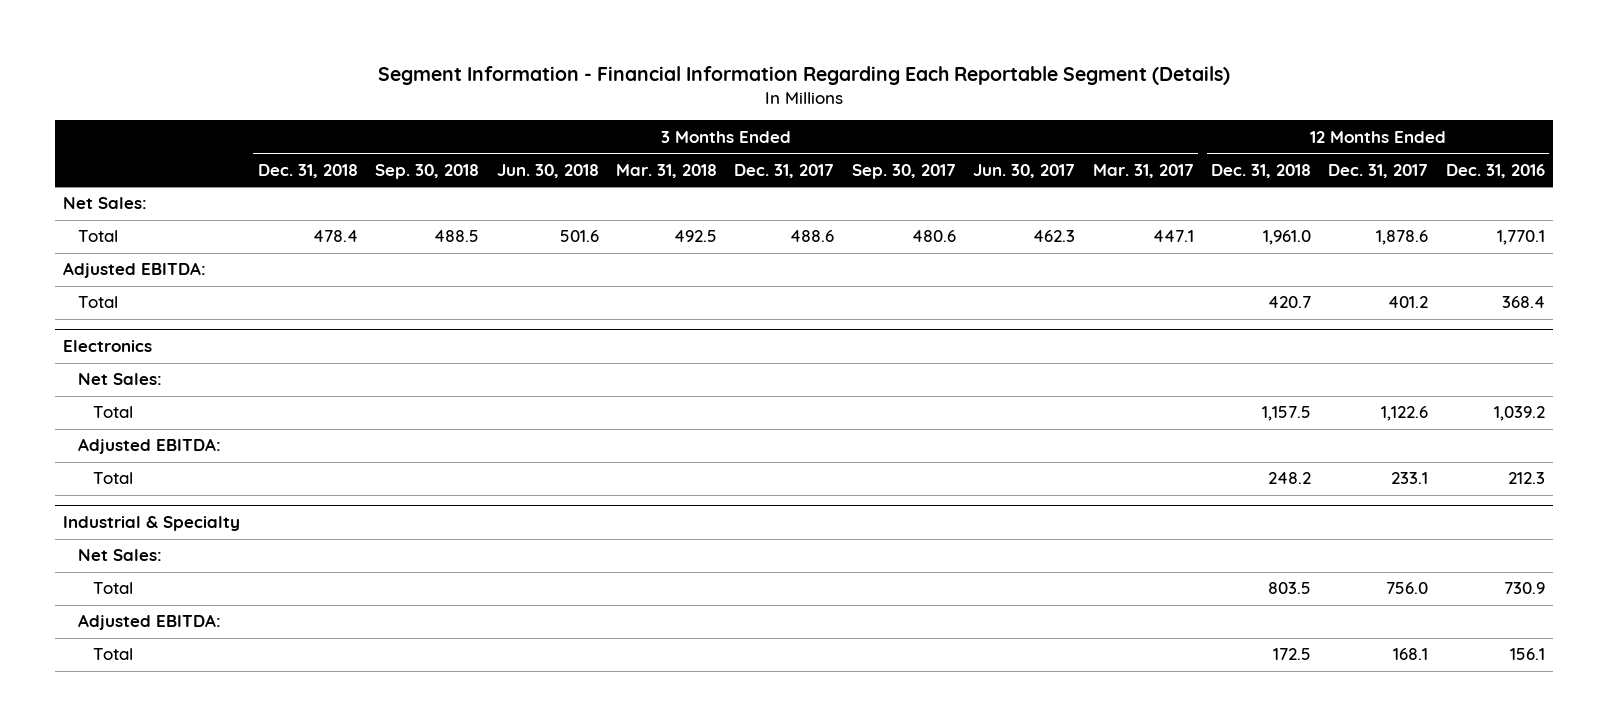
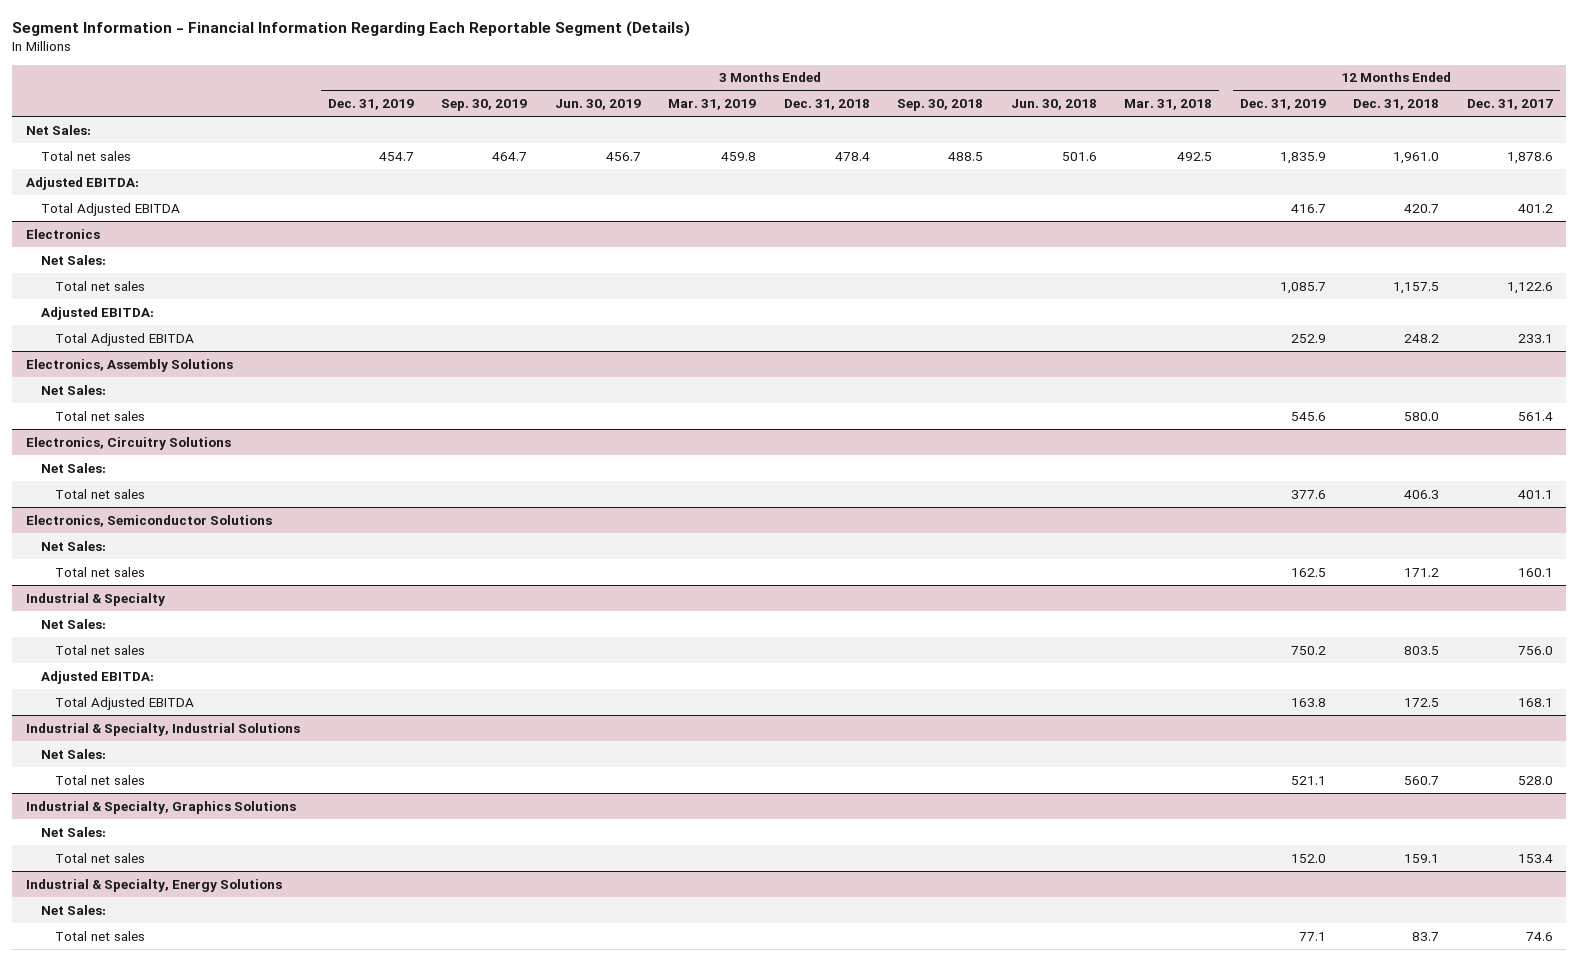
- | 3 Months Ended Dec. 31, 2018 | 3 Months Ended Sep. 30, 2018 | 3 Months Ended Jun. 30, 2018 | 3 Months Ended Mar. 31, 2018 | 3 Months Ended Dec. 31, 2017 | 3 Months Ended Sep. 30, 2017 | 3 Months Ended Jun. 30, 2017 | 3 Months Ended Mar. 31, 2017 | 12 Months Ended Dec. 31, 2018 | 12 Months Ended Dec. 31, 2017 | 12 Months Ended Dec. 31, 2016
+ | 3 Months Ended Dec. 31, 2019 | 3 Months Ended Sep. 30, 2019 | 3 Months Ended Jun. 30, 2019 | 3 Months Ended Mar. 31, 2019 | 3 Months Ended Dec. 31, 2018 | 3 Months Ended Sep. 30, 2018 | 3 Months Ended Jun. 30, 2018 | 3 Months Ended Mar. 31, 2018 | 12 Months Ended Dec. 31, 2019 | 12 Months Ended Dec. 31, 2018 | 12 Months Ended Dec. 31, 2017
- Total | 478.4 | 488.5 | 501.6 | 492.5 | 488.6 | 480.6 | 462.3 | 447.1 | 1,961.0 | 1,878.6 | 1,770.1
+ Total net sales | 454.7 | 464.7 | 456.7 | 459.8 | 478.4 | 488.5 | 501.6 | 492.5 | 1,835.9 | 1,961.0 | 1,878.6
- Total | | | | | | | | | 420.7 | 401.2 | 368.4
+ Total Adjusted EBITDA | | | | | | | | | 416.7 | 420.7 | 401.2
@ Electronics
- Total | | | | | | | | | 1,157.5 | 1,122.6 | 1,039.2
+ Total net sales | | | | | | | | | 1,085.7 | 1,157.5 | 1,122.6
- Total | | | | | | | | | 248.2 | 233.1 | 212.3
+ Total Adjusted EBITDA | | | | | | | | | 252.9 | 248.2 | 233.1
+ Electronics, Assembly Solutions
+ Net Sales:
+ Total net sales | | | | | | | | | 545.6 | 580.0 | 561.4
+ Electronics, Circuitry Solutions
+ Net Sales:
+ Total net sales | | | | | | | | | 377.6 | 406.3 | 401.1
+ Electronics, Semiconductor Solutions
+ Net Sales:
+ Total net sales | | | | | | | | | 162.5 | 171.2 | 160.1
@ Industrial & Specialty
- Total | | | | | | | | | 803.5 | 756.0 | 730.9
+ Total net sales | | | | | | | | | 750.2 | 803.5 | 756.0
- Total | | | | | | | | | 172.5 | 168.1 | 156.1
+ Total Adjusted EBITDA | | | | | | | | | 163.8 | 172.5 | 168.1
+ Industrial & Specialty, Industrial Solutions
+ Net Sales:
+ Total net sales | | | | | | | | | 521.1 | 560.7 | 528.0
+ Industrial & Specialty, Graphics Solutions
+ Net Sales:
+ Total net sales | | | | | | | | | 152.0 | 159.1 | 153.4
+ Industrial & Specialty, Energy Solutions
+ Net Sales:
+ Total net sales | | | | | | | | | 77.1 | 83.7 | 74.6

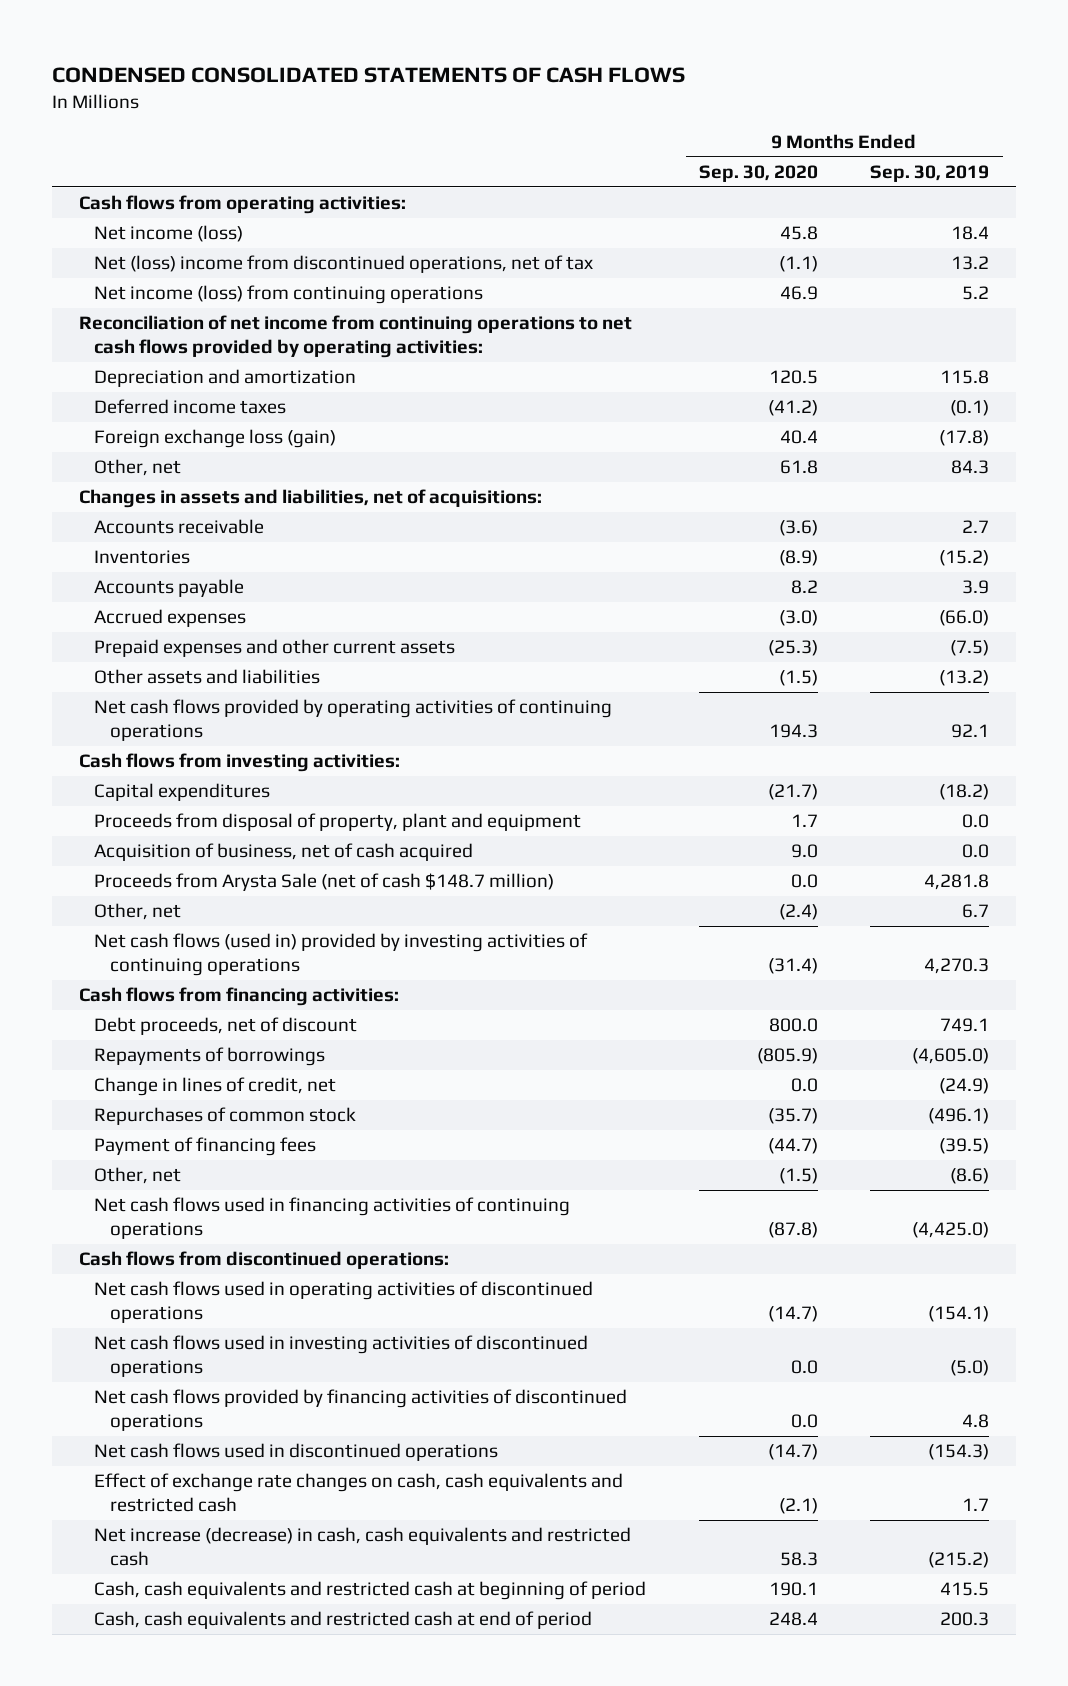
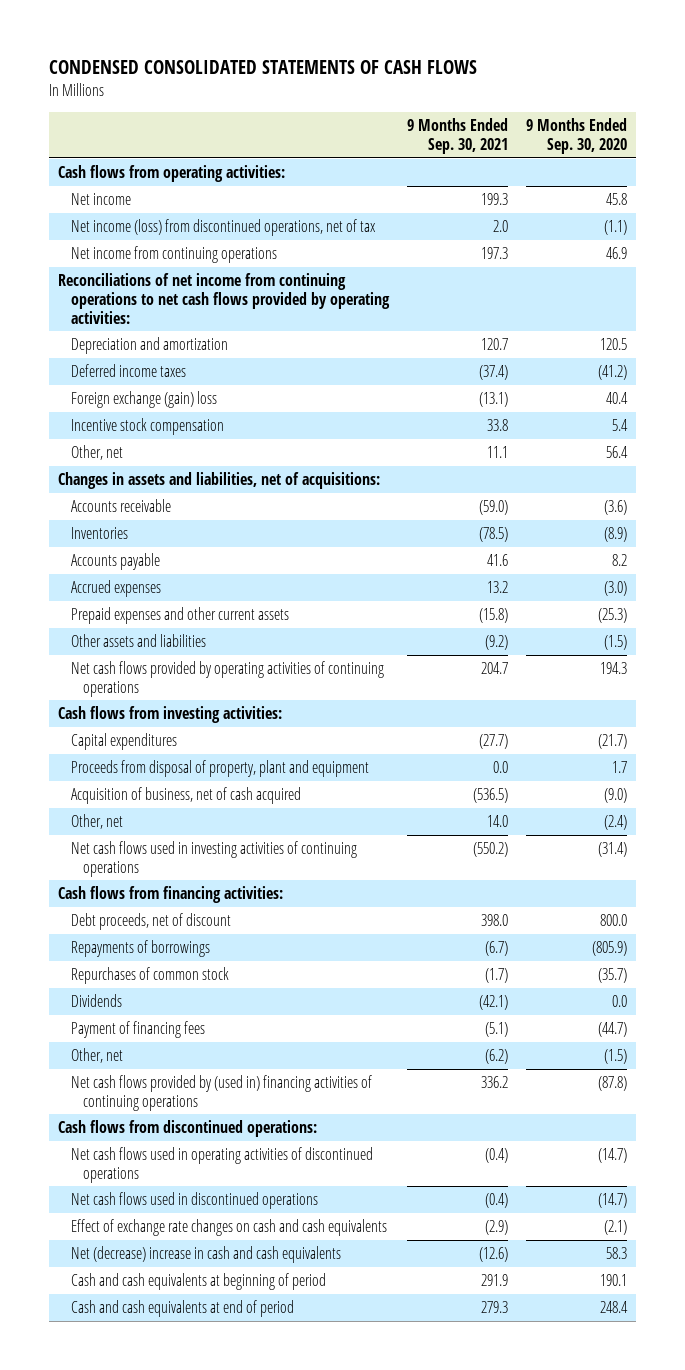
- | 9 Months Ended Sep. 30, 2020 | 9 Months Ended Sep. 30, 2019
+ | 9 Months Ended Sep. 30, 2021 | 9 Months Ended Sep. 30, 2020
- Net income (loss) | 45.8 | 18.4
- Net (loss) income from discontinued operations, net of tax | (1.1) | 13.2
- Net income (loss) from continuing operations | 46.9 | 5.2
- Reconciliation of net income from continuing operations to net cash flows provided by operating activities:
+ Net income | 199.3 | 45.8
+ Net income (loss) from discontinued operations, net of tax | 2.0 | (1.1)
+ Net income from continuing operations | 197.3 | 46.9
+ Reconciliations of net income from continuing operations to net cash flows provided by operating activities:
- Foreign exchange loss (gain) | 40.4 | (17.8)
- Other, net | 61.8 | 84.3
+ Foreign exchange (gain) loss | (13.1) | 40.4
+ Incentive stock compensation | 33.8 | 5.4
+ Other, net | 11.1 | 56.4
- Acquisition of business, net of cash acquired | 9.0 | 0.0
- Proceeds from Arysta Sale (net of cash $148.7 million) | 0.0 | 4,281.8
+ Acquisition of business, net of cash acquired | (536.5) | (9.0)
- Net cash flows (used in) provided by investing activities of continuing operations | (31.4) | 4,270.3
+ Net cash flows used in investing activities of continuing operations | (550.2) | (31.4)
- Change in lines of credit, net | 0.0 | (24.9)
+ Dividends | (42.1) | 0.0
- Net cash flows used in financing activities of continuing operations | (87.8) | (4,425.0)
+ Net cash flows provided by (used in) financing activities of continuing operations | 336.2 | (87.8)
- Net cash flows used in investing activities of discontinued operations | 0.0 | (5.0)
- Net cash flows provided by financing activities of discontinued operations | 0.0 | 4.8
- Effect of exchange rate changes on cash, cash equivalents and restricted cash | (2.1) | 1.7
- Net increase (decrease) in cash, cash equivalents and restricted cash | 58.3 | (215.2)
- Cash, cash equivalents and restricted cash at beginning of period | 190.1 | 415.5
- Cash, cash equivalents and restricted cash at end of period | 248.4 | 200.3
+ Effect of exchange rate changes on cash and cash equivalents | (2.9) | (2.1)
+ Net (decrease) increase in cash and cash equivalents | (12.6) | 58.3
+ Cash and cash equivalents at beginning of period | 291.9 | 190.1
+ Cash and cash equivalents at end of period | 279.3 | 248.4

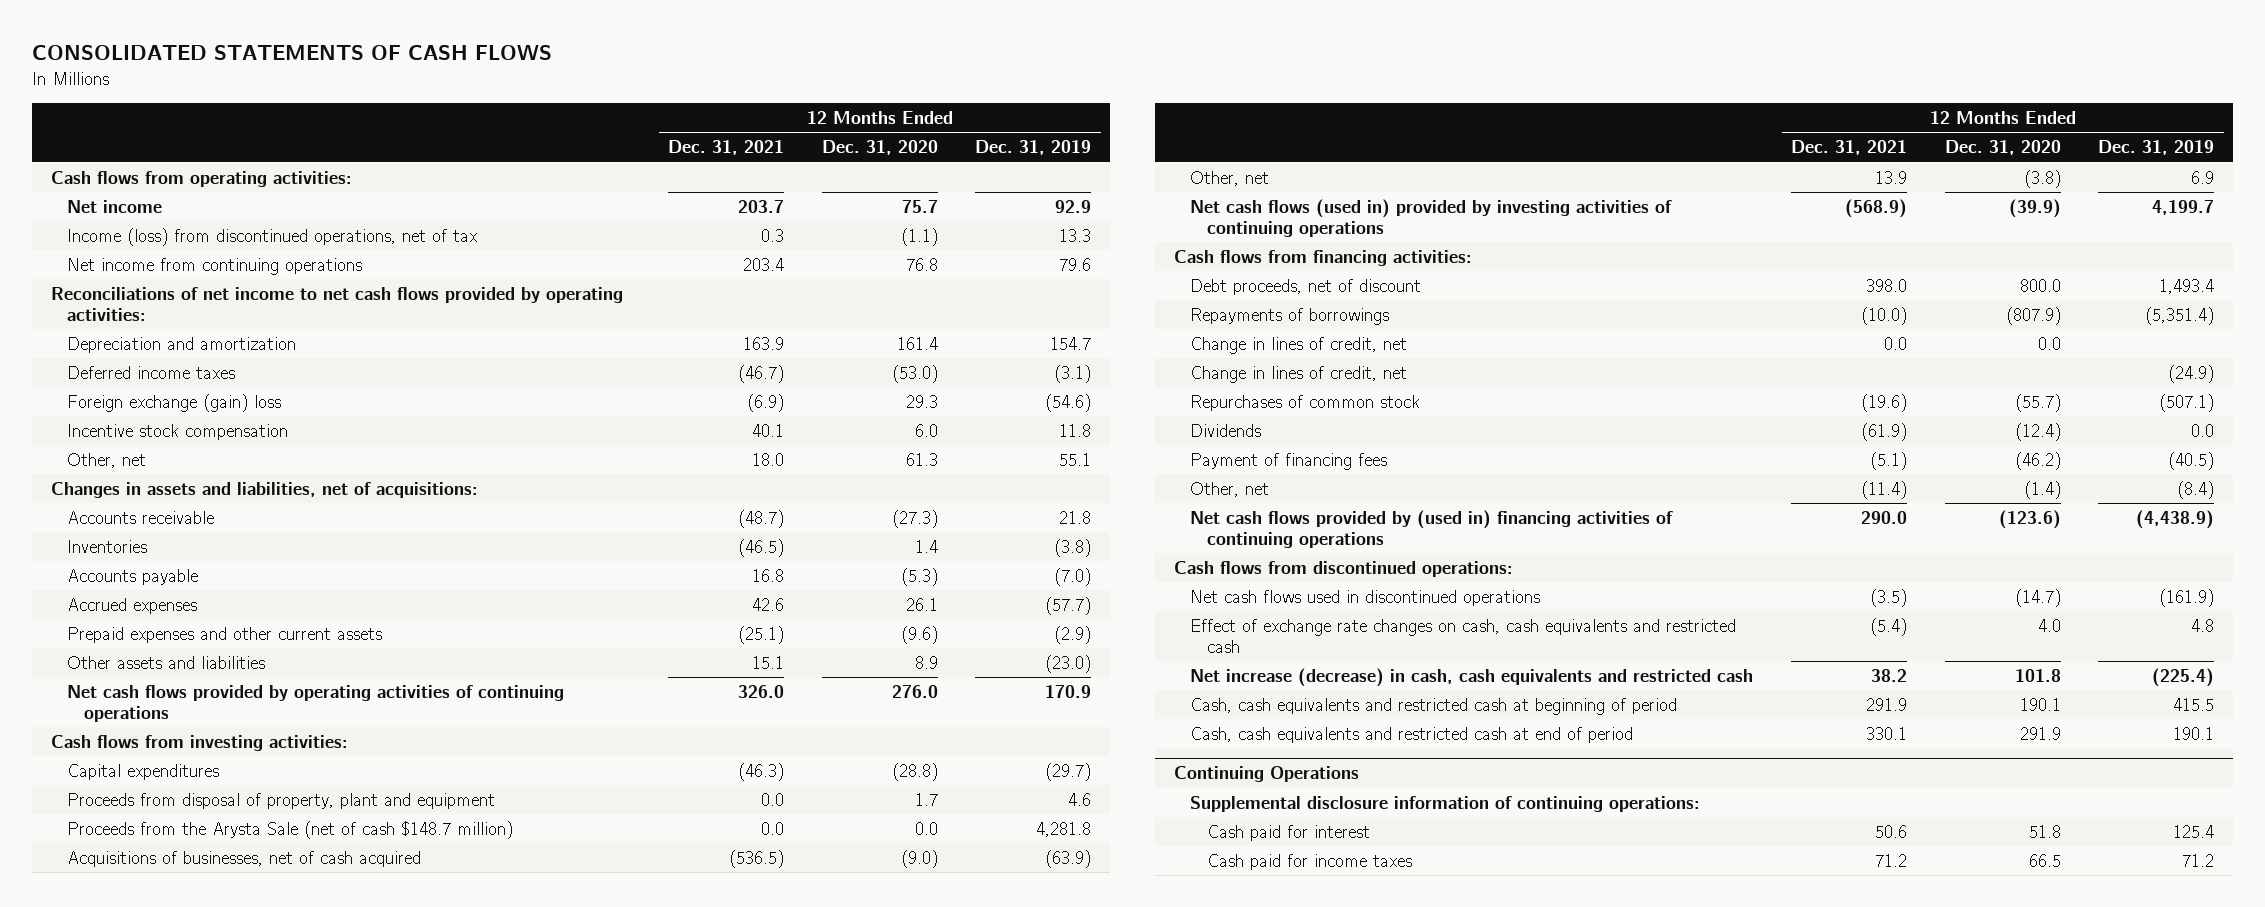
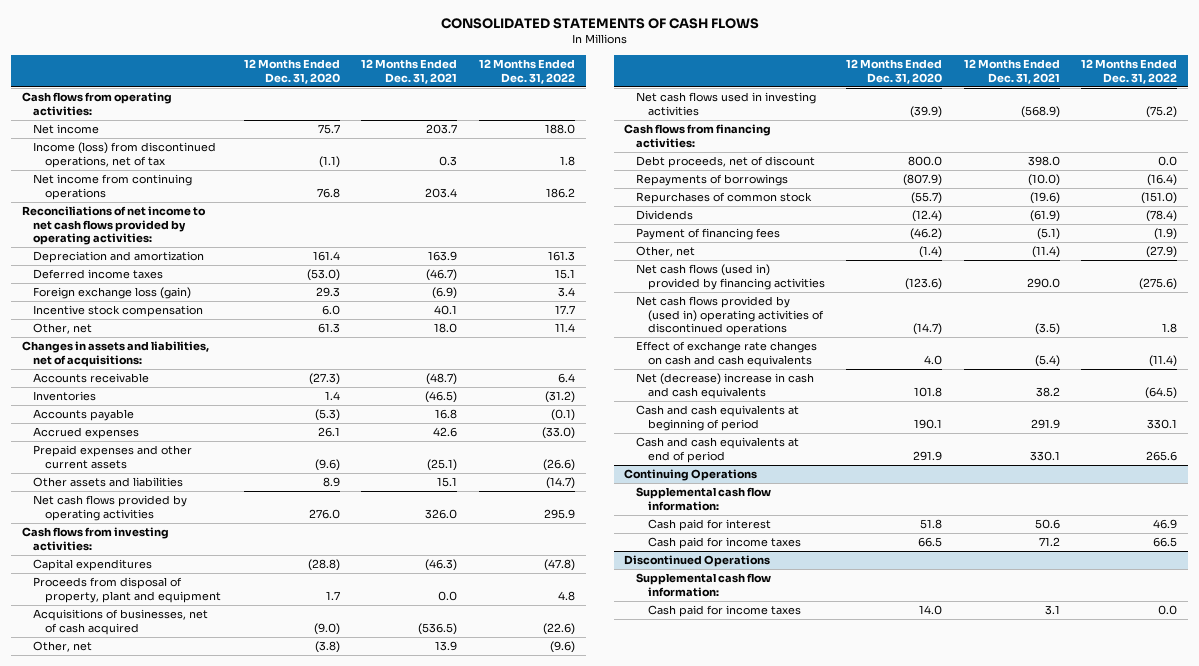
- | 12 Months Ended Dec. 31, 2021 | 12 Months Ended Dec. 31, 2020 | 12 Months Ended Dec. 31, 2019
+ | 12 Months Ended Dec. 31, 2020 | 12 Months Ended Dec. 31, 2021 | 12 Months Ended Dec. 31, 2022
- Foreign exchange (gain) loss | (6.9) | 29.3 | (54.6)
+ Foreign exchange loss (gain) | 29.3 | (6.9) | 3.4
- Net cash flows provided by operating activities of continuing operations | 326.0 | 276.0 | 170.9
+ Net cash flows provided by operating activities | 276.0 | 326.0 | 295.9
- Proceeds from the Arysta Sale (net of cash $148.7 million) | 0.0 | 0.0 | 4,281.8
- Net cash flows (used in) provided by investing activities of continuing operations | (568.9) | (39.9) | 4,199.7
+ Net cash flows used in investing activities | (39.9) | (568.9) | (75.2)
- Change in lines of credit, net | 0.0 | 0.0 |
- Change in lines of credit, net | | | (24.9)
- Net cash flows provided by (used in) financing activities of continuing operations | 290.0 | (123.6) | (4,438.9)
- Cash flows from discontinued operations:
- Net cash flows used in discontinued operations | (3.5) | (14.7) | (161.9)
- Effect of exchange rate changes on cash, cash equivalents and restricted cash | (5.4) | 4.0 | 4.8
- Net increase (decrease) in cash, cash equivalents and restricted cash | 38.2 | 101.8 | (225.4)
- Cash, cash equivalents and restricted cash at beginning of period | 291.9 | 190.1 | 415.5
- Cash, cash equivalents and restricted cash at end of period | 330.1 | 291.9 | 190.1
+ Net cash flows (used in) provided by financing activities | (123.6) | 290.0 | (275.6)
+ Net cash flows provided by (used in) operating activities of discontinued operations | (14.7) | (3.5) | 1.8
+ Effect of exchange rate changes on cash and cash equivalents | 4.0 | (5.4) | (11.4)
+ Net (decrease) increase in cash and cash equivalents | 101.8 | 38.2 | (64.5)
+ Cash and cash equivalents at beginning of period | 190.1 | 291.9 | 330.1
+ Cash and cash equivalents at end of period | 291.9 | 330.1 | 265.6
@ Continuing Operations
- Supplemental disclosure information of continuing operations:
+ Supplemental cash flow information:
+ Discontinued Operations
+ Supplemental cash flow information:
+ Cash paid for income taxes | 14.0 | 3.1 | 0.0

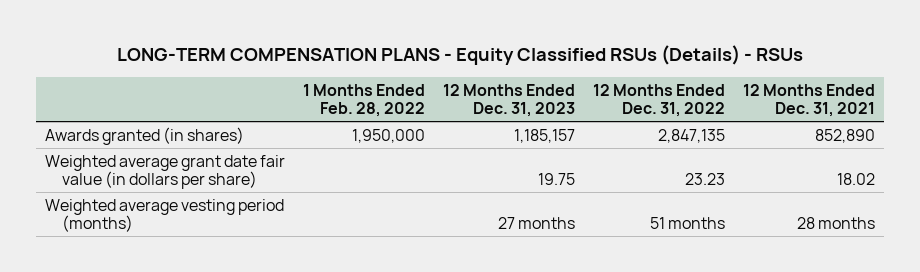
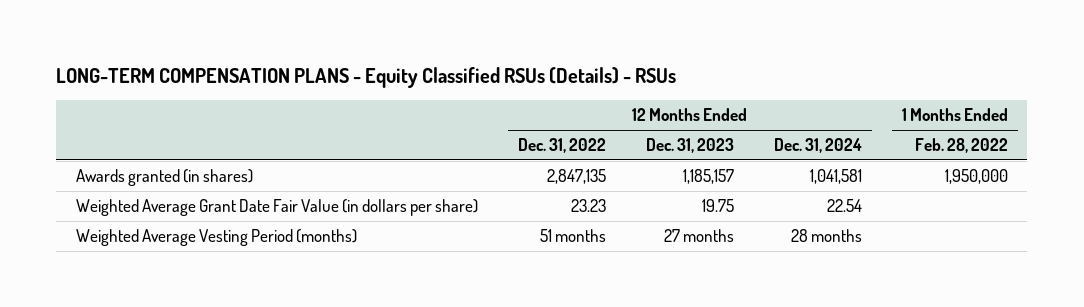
- | 1 Months Ended Feb. 28, 2022 | 12 Months Ended Dec. 31, 2023 | 12 Months Ended Dec. 31, 2022 | 12 Months Ended Dec. 31, 2021
+ | 12 Months Ended Dec. 31, 2022 | 12 Months Ended Dec. 31, 2023 | 12 Months Ended Dec. 31, 2024 | 1 Months Ended Feb. 28, 2022
- Weighted average grant date fair value (in dollars per share) | | 19.75 | 23.23 | 18.02
- Weighted average vesting period (months) | | 27 months | 51 months | 28 months
+ Weighted Average Grant Date Fair Value (in dollars per share) | 23.23 | 19.75 | 22.54 |
+ Weighted Average Vesting Period (months) | 51 months | 27 months | 28 months |

